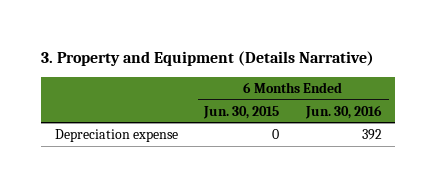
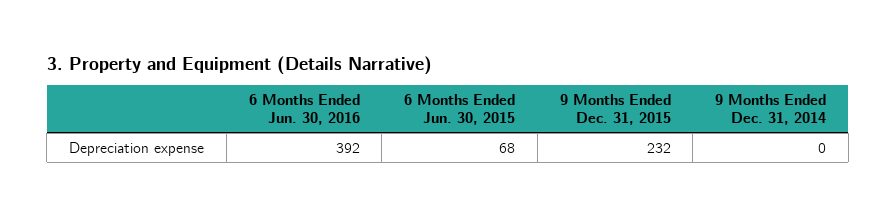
- | 6 Months Ended Jun. 30, 2015 | 6 Months Ended Jun. 30, 2016
+ | 6 Months Ended Jun. 30, 2016 | 6 Months Ended Jun. 30, 2015 | 9 Months Ended Dec. 31, 2015 | 9 Months Ended Dec. 31, 2014
- Depreciation expense | 0 | 392
+ Depreciation expense | 392 | 68 | 232 | 0

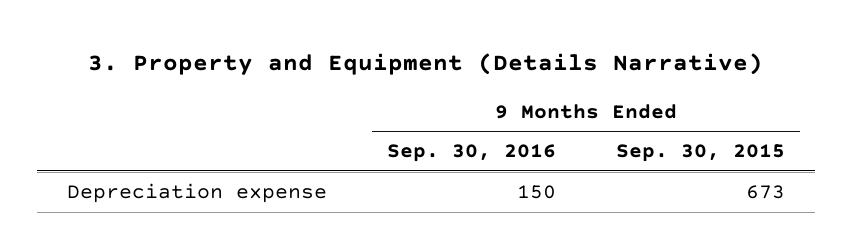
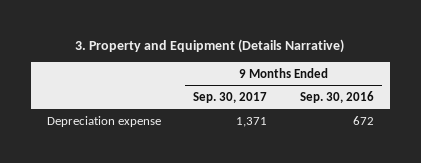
- | 9 Months Ended Sep. 30, 2016 | 9 Months Ended Sep. 30, 2015
+ | 9 Months Ended Sep. 30, 2017 | 9 Months Ended Sep. 30, 2016
- Depreciation expense | 150 | 673
+ Depreciation expense | 1,371 | 672

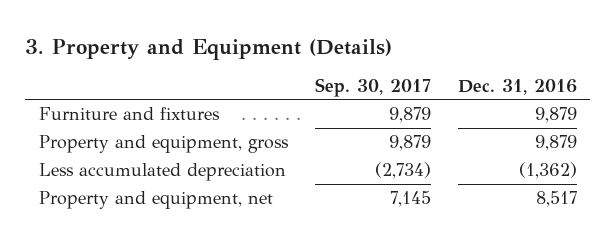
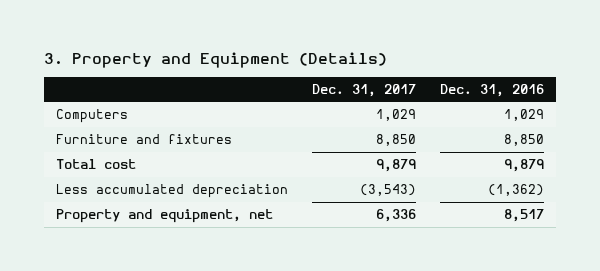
- | Sep. 30, 2017 | Dec. 31, 2016
+ | Dec. 31, 2017 | Dec. 31, 2016
- Furniture and fixtures | 9,879 | 9,879
- Property and equipment, gross | 9,879 | 9,879
+ Computers | 1,029 | 1,029
+ Furniture and fixtures | 8,850 | 8,850
+ Total cost | 9,879 | 9,879

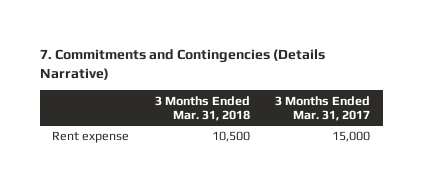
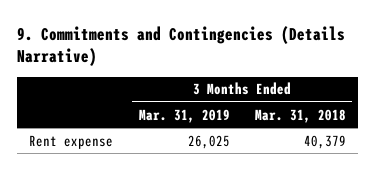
- 7. Commitments and Contingencies (Details Narrative)
+ 9. Commitments and Contingencies (Details Narrative)
- | 3 Months Ended Mar. 31, 2018 | 3 Months Ended Mar. 31, 2017
+ | 3 Months Ended Mar. 31, 2019 | 3 Months Ended Mar. 31, 2018
- Rent expense | 10,500 | 15,000
+ Rent expense | 26,025 | 40,379

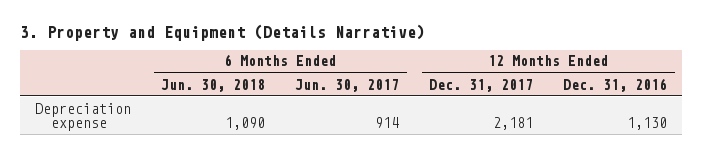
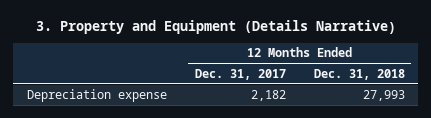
- | 6 Months Ended Jun. 30, 2018 | 6 Months Ended Jun. 30, 2017 | 12 Months Ended Dec. 31, 2017 | 12 Months Ended Dec. 31, 2016
+ | 12 Months Ended Dec. 31, 2017 | 12 Months Ended Dec. 31, 2018
- Depreciation expense | 1,090 | 914 | 2,181 | 1,130
+ Depreciation expense | 2,182 | 27,993

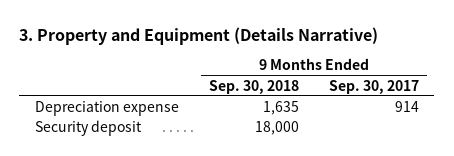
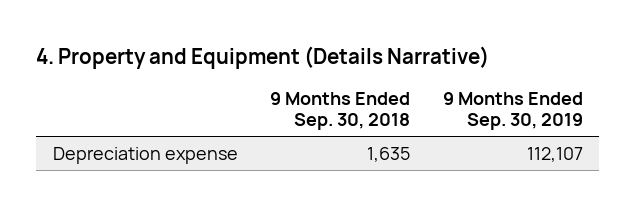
- 3. Property and Equipment (Details Narrative)
+ 4. Property and Equipment (Details Narrative)
- | 9 Months Ended Sep. 30, 2018 | 9 Months Ended Sep. 30, 2017
+ | 9 Months Ended Sep. 30, 2018 | 9 Months Ended Sep. 30, 2019
- Security deposit | 18,000 |

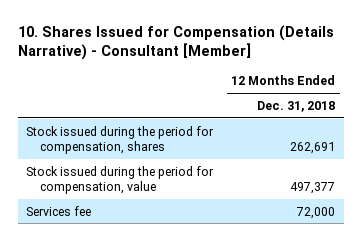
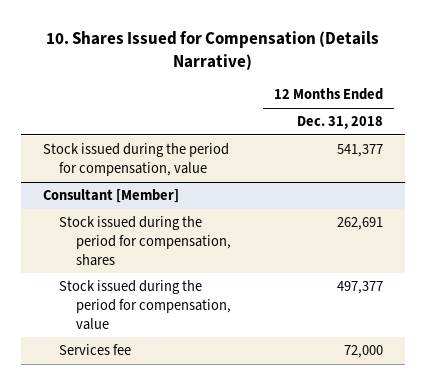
- 10. Shares Issued for Compensation (Details Narrative) - Consultant [Member]
+ 10. Shares Issued for Compensation (Details Narrative)
+ Stock issued during the period for compensation, value | 541,377
+ Consultant [Member]

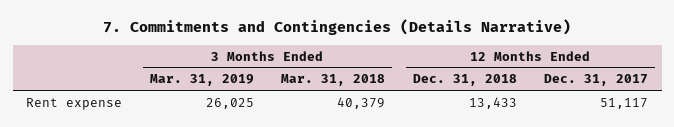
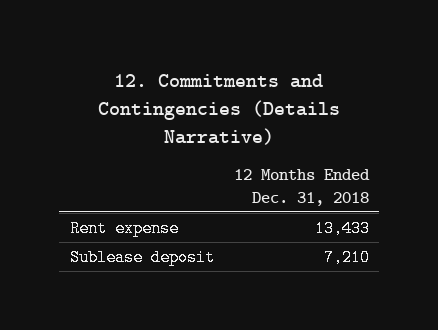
- 7. Commitments and Contingencies (Details Narrative)
+ 12. Commitments and Contingencies (Details Narrative)
- | 3 Months Ended Mar. 31, 2019 | 3 Months Ended Mar. 31, 2018 | 12 Months Ended Dec. 31, 2018 | 12 Months Ended Dec. 31, 2017
+ | 12 Months Ended Dec. 31, 2018
+ Sublease deposit | 7,210

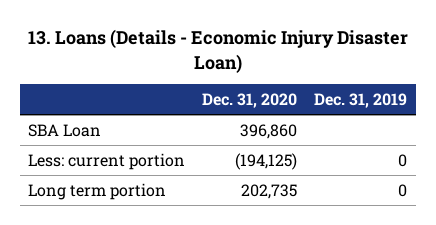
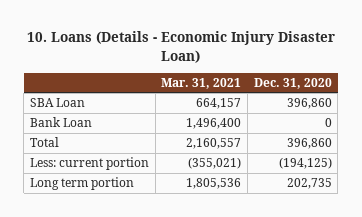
- 13. Loans (Details - Economic Injury Disaster Loan)
+ 10. Loans (Details - Economic Injury Disaster Loan)
- | Dec. 31, 2020 | Dec. 31, 2019
+ | Mar. 31, 2021 | Dec. 31, 2020
+ Bank Loan | 1,496,400 | 0
+ Total | 2,160,557 | 396,860

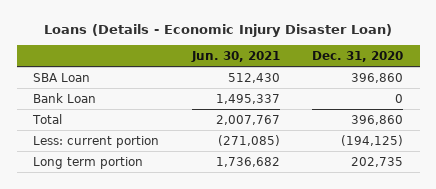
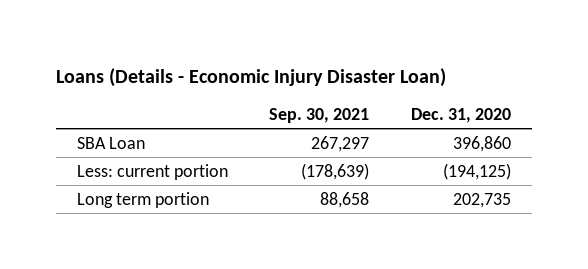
- | Jun. 30, 2021 | Dec. 31, 2020
+ | Sep. 30, 2021 | Dec. 31, 2020
- Bank Loan | 1,495,337 | 0
- Total | 2,007,767 | 396,860

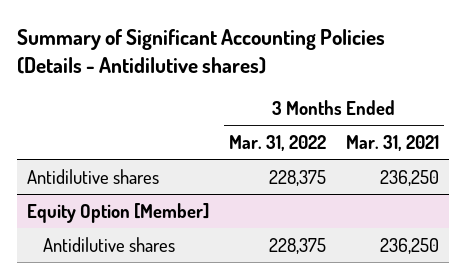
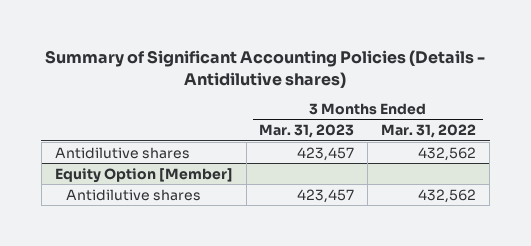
- | 3 Months Ended Mar. 31, 2022 | 3 Months Ended Mar. 31, 2021
+ | 3 Months Ended Mar. 31, 2023 | 3 Months Ended Mar. 31, 2022
- Antidilutive shares | 228,375 | 236,250
+ Antidilutive shares | 423,457 | 432,562
@ Equity Option [Member]
- Antidilutive shares | 228,375 | 236,250
+ Antidilutive shares | 423,457 | 432,562

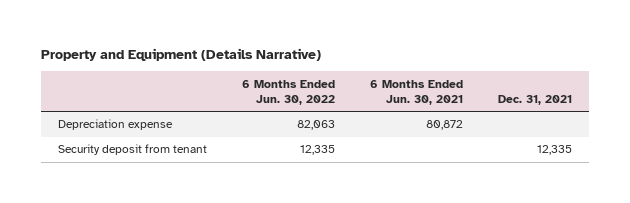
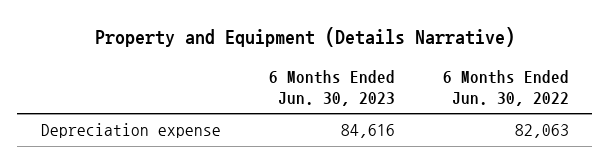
- | 6 Months Ended Jun. 30, 2022 | 6 Months Ended Jun. 30, 2021 | Dec. 31, 2021
+ | 6 Months Ended Jun. 30, 2023 | 6 Months Ended Jun. 30, 2022
- Security deposit from tenant | 12,335 | | 12,335

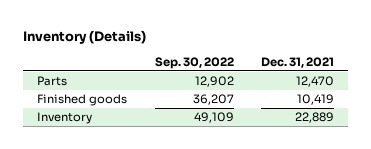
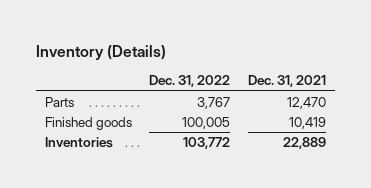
- | Sep. 30, 2022 | Dec. 31, 2021
+ | Dec. 31, 2022 | Dec. 31, 2021
- Inventory | 49,109 | 22,889
+ Inventories | 103,772 | 22,889

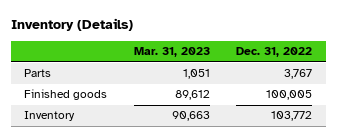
- | Dec. 31, 2022 | Dec. 31, 2021
+ | Mar. 31, 2023 | Dec. 31, 2022
- Inventories | 103,772 | 22,889
+ Inventory | 90,663 | 103,772

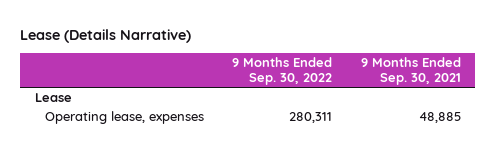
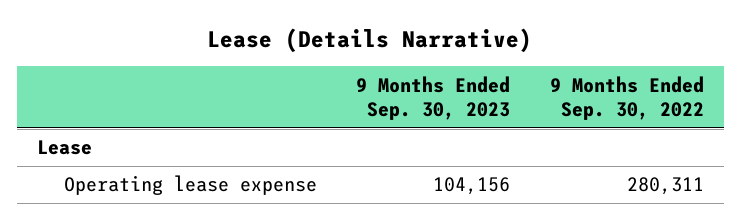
- | 9 Months Ended Sep. 30, 2022 | 9 Months Ended Sep. 30, 2021
+ | 9 Months Ended Sep. 30, 2023 | 9 Months Ended Sep. 30, 2022
- Operating lease, expenses | 280,311 | 48,885
+ Operating lease expense | 104,156 | 280,311

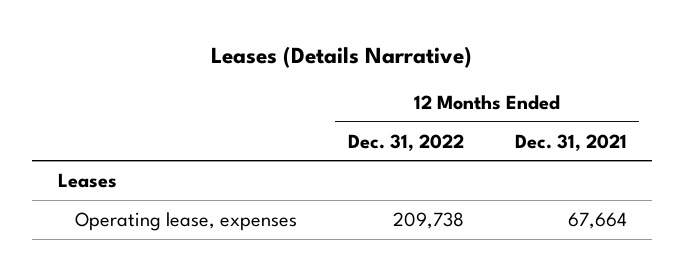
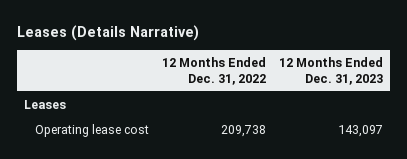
- | 12 Months Ended Dec. 31, 2022 | 12 Months Ended Dec. 31, 2021
+ | 12 Months Ended Dec. 31, 2022 | 12 Months Ended Dec. 31, 2023
- Operating lease, expenses | 209,738 | 67,664
+ Operating lease cost | 209,738 | 143,097

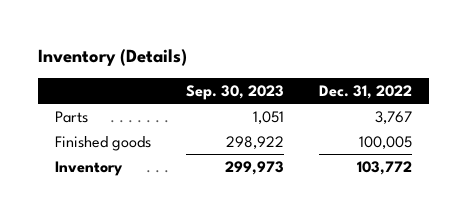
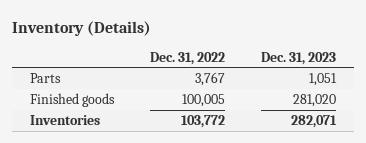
- | Sep. 30, 2023 | Dec. 31, 2022
+ | Dec. 31, 2022 | Dec. 31, 2023
- Inventory | 299,973 | 103,772
+ Inventories | 103,772 | 282,071

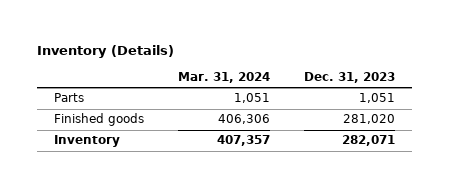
- | Dec. 31, 2022 | Dec. 31, 2023
+ | Mar. 31, 2024 | Dec. 31, 2023
- Inventories | 103,772 | 282,071
+ Inventory | 407,357 | 282,071

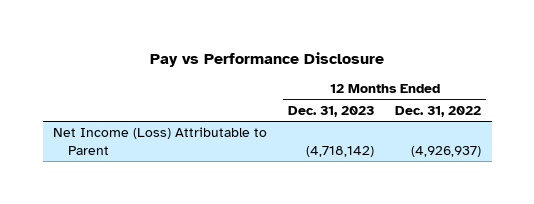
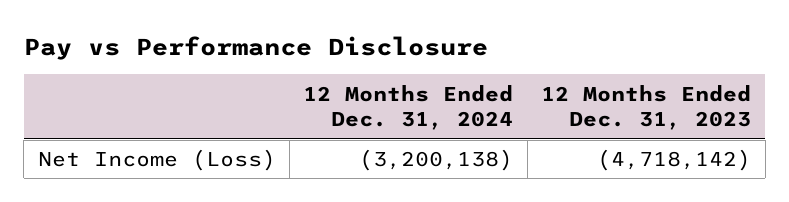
- | 12 Months Ended Dec. 31, 2023 | 12 Months Ended Dec. 31, 2022
+ | 12 Months Ended Dec. 31, 2024 | 12 Months Ended Dec. 31, 2023
- Net Income (Loss) Attributable to Parent | (4,718,142) | (4,926,937)
+ Net Income (Loss) | (3,200,138) | (4,718,142)

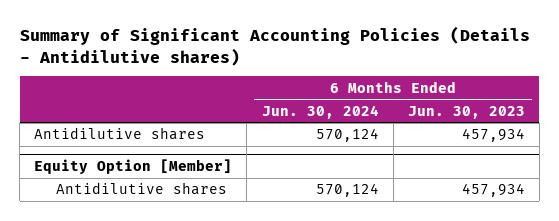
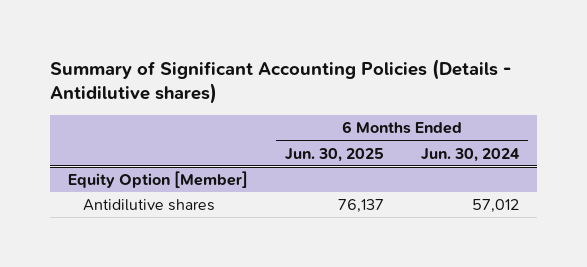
- | 6 Months Ended Jun. 30, 2024 | 6 Months Ended Jun. 30, 2023
+ | 6 Months Ended Jun. 30, 2025 | 6 Months Ended Jun. 30, 2024
- Antidilutive shares | 570,124 | 457,934
@ Equity Option [Member]
- Antidilutive shares | 570,124 | 457,934
+ Antidilutive shares | 76,137 | 57,012

